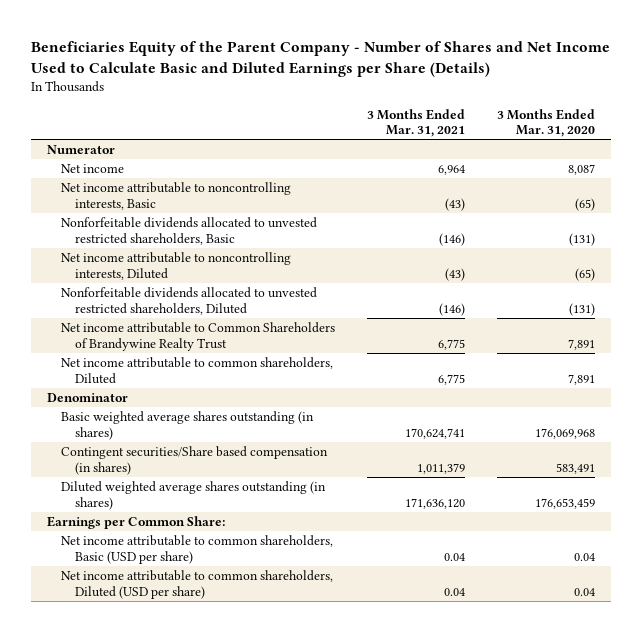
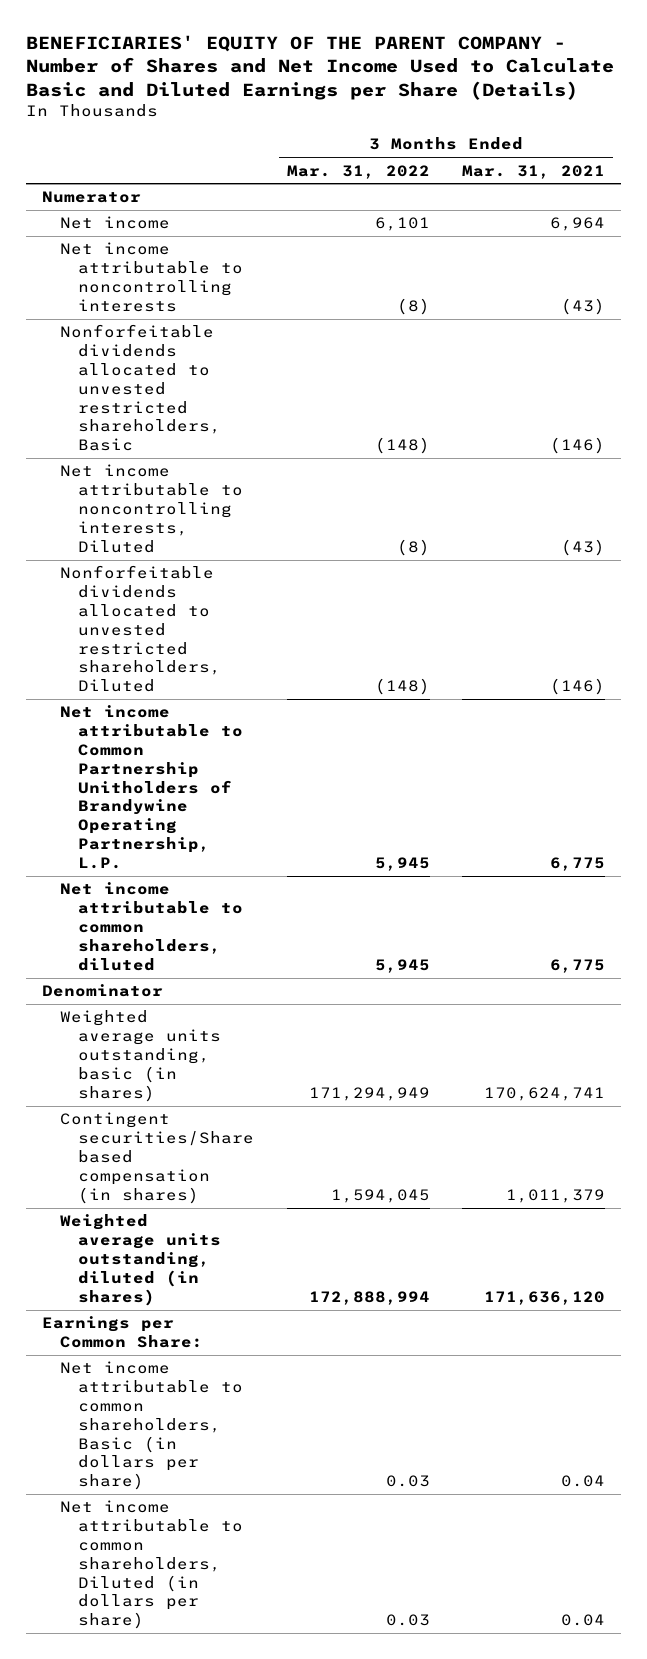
- Beneficiaries Equity of the Parent Company - Number of Shares and Net Income Used to Calculate Basic and Diluted Earnings per Share (Details)
+ BENEFICIARIES' EQUITY OF THE PARENT COMPANY - Number of Shares and Net Income Used to Calculate Basic and Diluted Earnings per Share (Details)
- | 3 Months Ended Mar. 31, 2021 | 3 Months Ended Mar. 31, 2020
+ | 3 Months Ended Mar. 31, 2022 | 3 Months Ended Mar. 31, 2021
- Net income attributable to noncontrolling interests, Basic | (43) | (65)
+ Net income attributable to noncontrolling interests | (8) | (43)
- Net income attributable to Common Shareholders of Brandywine Realty Trust | 6,775 | 7,891
- Net income attributable to common shareholders, Diluted | 6,775 | 7,891
+ Net income attributable to Common Partnership Unitholders of Brandywine Operating Partnership, L.P. | 5,945 | 6,775
+ Net income attributable to common shareholders, diluted | 5,945 | 6,775
- Basic weighted average shares outstanding (in shares) | 170,624,741 | 176,069,968
+ Weighted average units outstanding, basic (in shares) | 171,294,949 | 170,624,741
- Diluted weighted average shares outstanding (in shares) | 171,636,120 | 176,653,459
+ Weighted average units outstanding, diluted (in shares) | 172,888,994 | 171,636,120
- Net income attributable to common shareholders, Basic (USD per share) | 0.04 | 0.04
- Net income attributable to common shareholders, Diluted (USD per share) | 0.04 | 0.04
+ Net income attributable to common shareholders, Basic (in dollars per share) | 0.03 | 0.04
+ Net income attributable to common shareholders, Diluted (in dollars per share) | 0.03 | 0.04

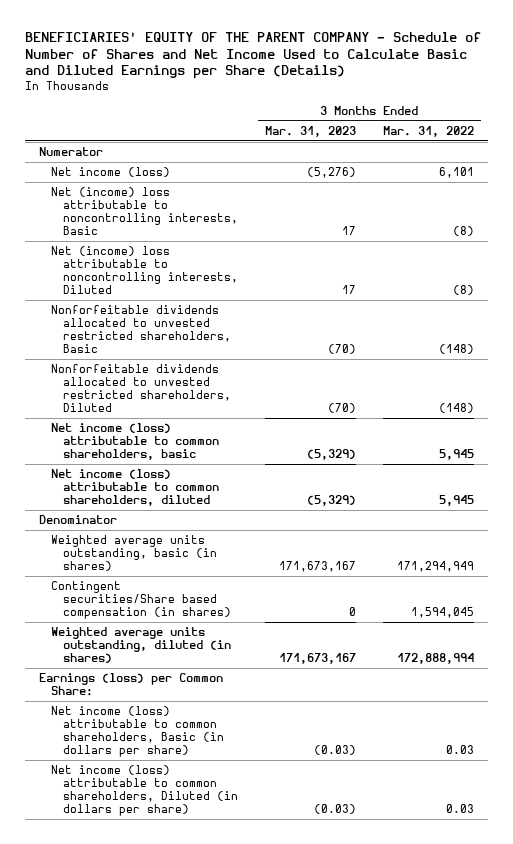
- BENEFICIARIES' EQUITY OF THE PARENT COMPANY - Number of Shares and Net Income Used to Calculate Basic and Diluted Earnings per Share (Details)
+ BENEFICIARIES' EQUITY OF THE PARENT COMPANY - Schedule of Number of Shares and Net Income Used to Calculate Basic and Diluted Earnings per Share (Details)
- | 3 Months Ended Mar. 31, 2022 | 3 Months Ended Mar. 31, 2021
+ | 3 Months Ended Mar. 31, 2023 | 3 Months Ended Mar. 31, 2022
- Net income | 6,101 | 6,964
- Net income attributable to noncontrolling interests | (8) | (43)
+ Net income (loss) | (5,276) | 6,101
+ Net (income) loss attributable to noncontrolling interests, Basic | 17 | (8)
+ Net (income) loss attributable to noncontrolling interests, Diluted | 17 | (8)
- Net income attributable to noncontrolling interests, Diluted | (8) | (43)
- Net income attributable to Common Partnership Unitholders of Brandywine Operating Partnership, L.P. | 5,945 | 6,775
- Net income attributable to common shareholders, diluted | 5,945 | 6,775
+ Net income (loss) attributable to common shareholders, basic | (5,329) | 5,945
+ Net income (loss) attributable to common shareholders, diluted | (5,329) | 5,945
- Earnings per Common Share:
- Net income attributable to common shareholders, Basic (in dollars per share) | 0.03 | 0.04
- Net income attributable to common shareholders, Diluted (in dollars per share) | 0.03 | 0.04
+ Earnings (loss) per Common Share:
+ Net income (loss) attributable to common shareholders, Basic (in dollars per share) | (0.03) | 0.03
+ Net income (loss) attributable to common shareholders, Diluted (in dollars per share) | (0.03) | 0.03

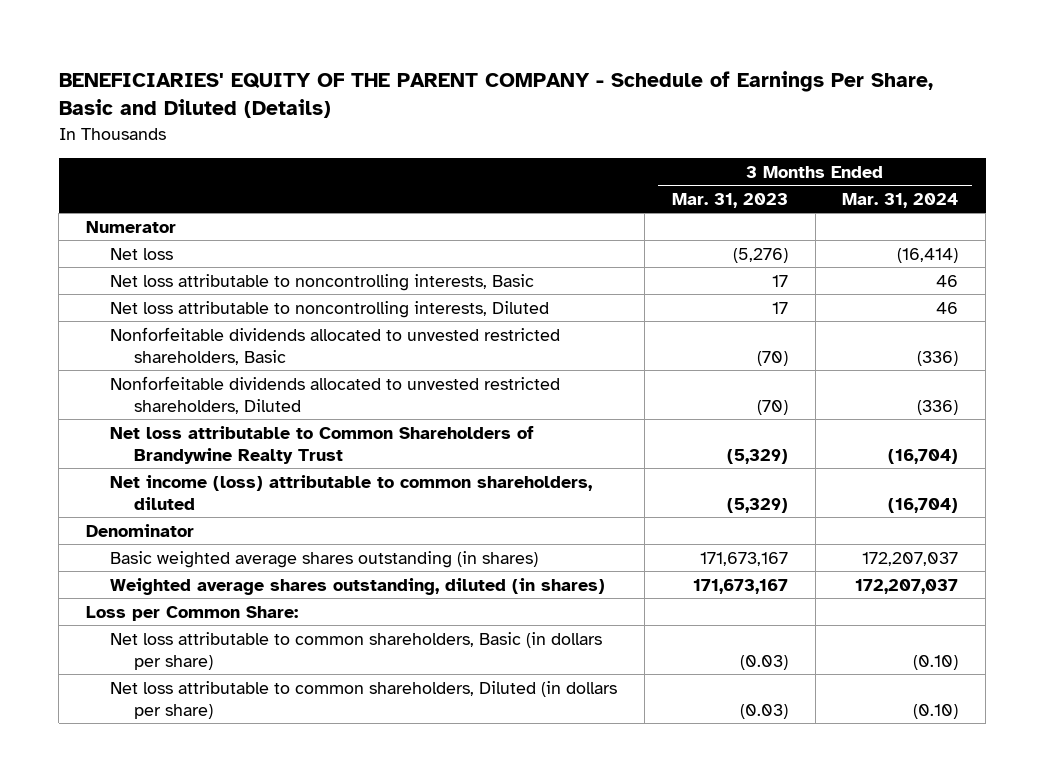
- BENEFICIARIES' EQUITY OF THE PARENT COMPANY - Schedule of Number of Shares and Net Income Used to Calculate Basic and Diluted Earnings per Share (Details)
+ BENEFICIARIES' EQUITY OF THE PARENT COMPANY - Schedule of Earnings Per Share, Basic and Diluted (Details)
- | 3 Months Ended Mar. 31, 2023 | 3 Months Ended Mar. 31, 2022
+ | 3 Months Ended Mar. 31, 2023 | 3 Months Ended Mar. 31, 2024
- Net income (loss) | (5,276) | 6,101
- Net (income) loss attributable to noncontrolling interests, Basic | 17 | (8)
- Net (income) loss attributable to noncontrolling interests, Diluted | 17 | (8)
+ Net loss | (5,276) | (16,414)
+ Net loss attributable to noncontrolling interests, Basic | 17 | 46
+ Net loss attributable to noncontrolling interests, Diluted | 17 | 46
- Net income (loss) attributable to common shareholders, basic | (5,329) | 5,945
+ Net loss attributable to Common Shareholders of Brandywine Realty Trust | (5,329) | (16,704)
- Weighted average units outstanding, basic (in shares) | 171,673,167 | 171,294,949
- Contingent securities/Share based compensation (in shares) | 0 | 1,594,045
- Weighted average units outstanding, diluted (in shares) | 171,673,167 | 172,888,994
- Earnings (loss) per Common Share:
- Net income (loss) attributable to common shareholders, Basic (in dollars per share) | (0.03) | 0.03
- Net income (loss) attributable to common shareholders, Diluted (in dollars per share) | (0.03) | 0.03
+ Basic weighted average shares outstanding (in shares) | 171,673,167 | 172,207,037
+ Weighted average shares outstanding, diluted (in shares) | 171,673,167 | 172,207,037
+ Loss per Common Share:
+ Net loss attributable to common shareholders, Basic (in dollars per share) | (0.03) | (0.10)
+ Net loss attributable to common shareholders, Diluted (in dollars per share) | (0.03) | (0.10)

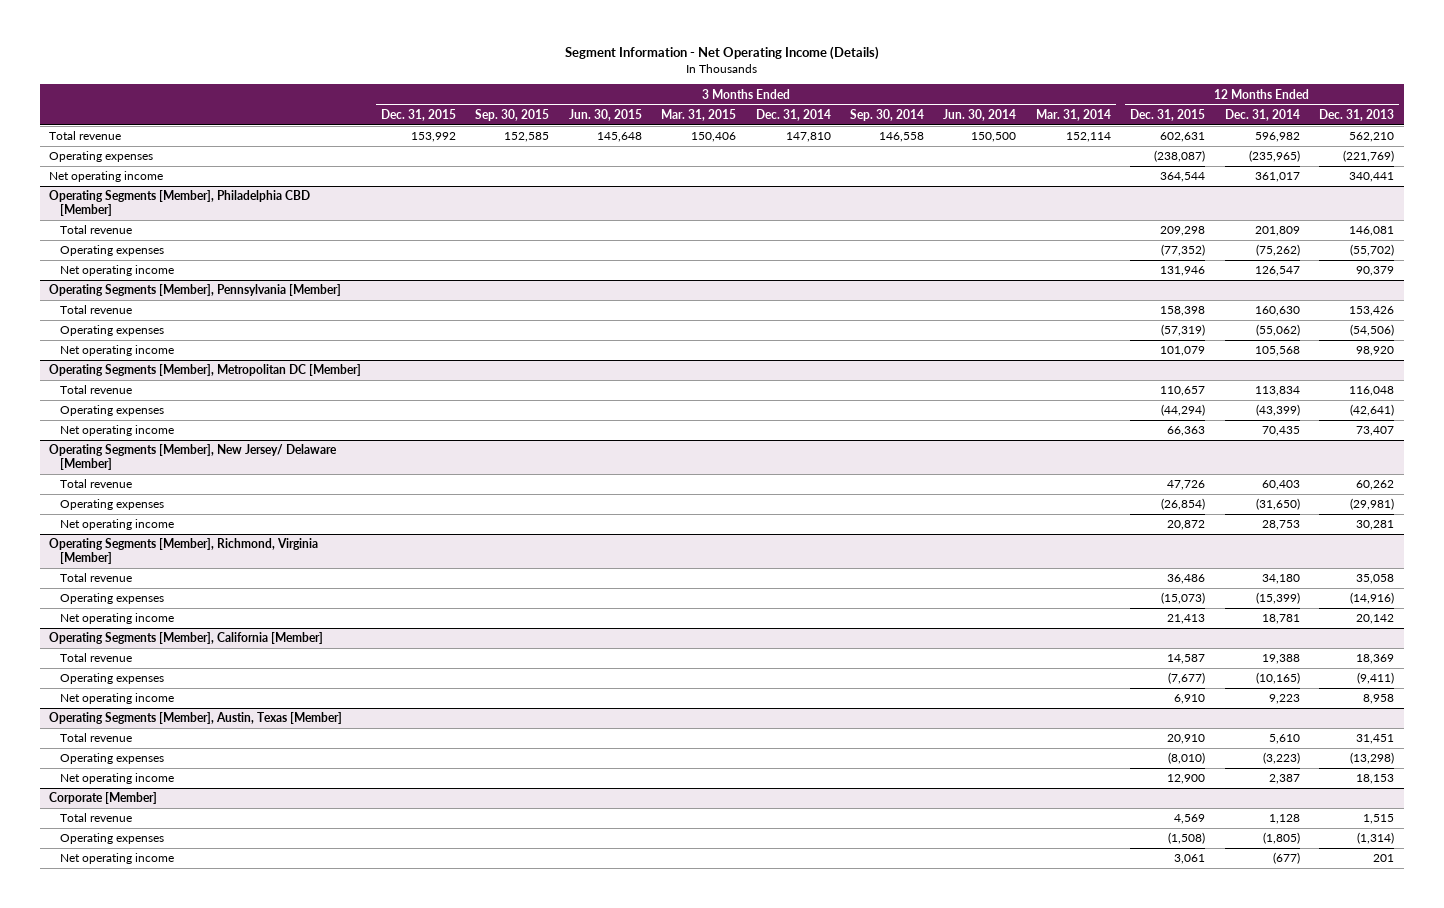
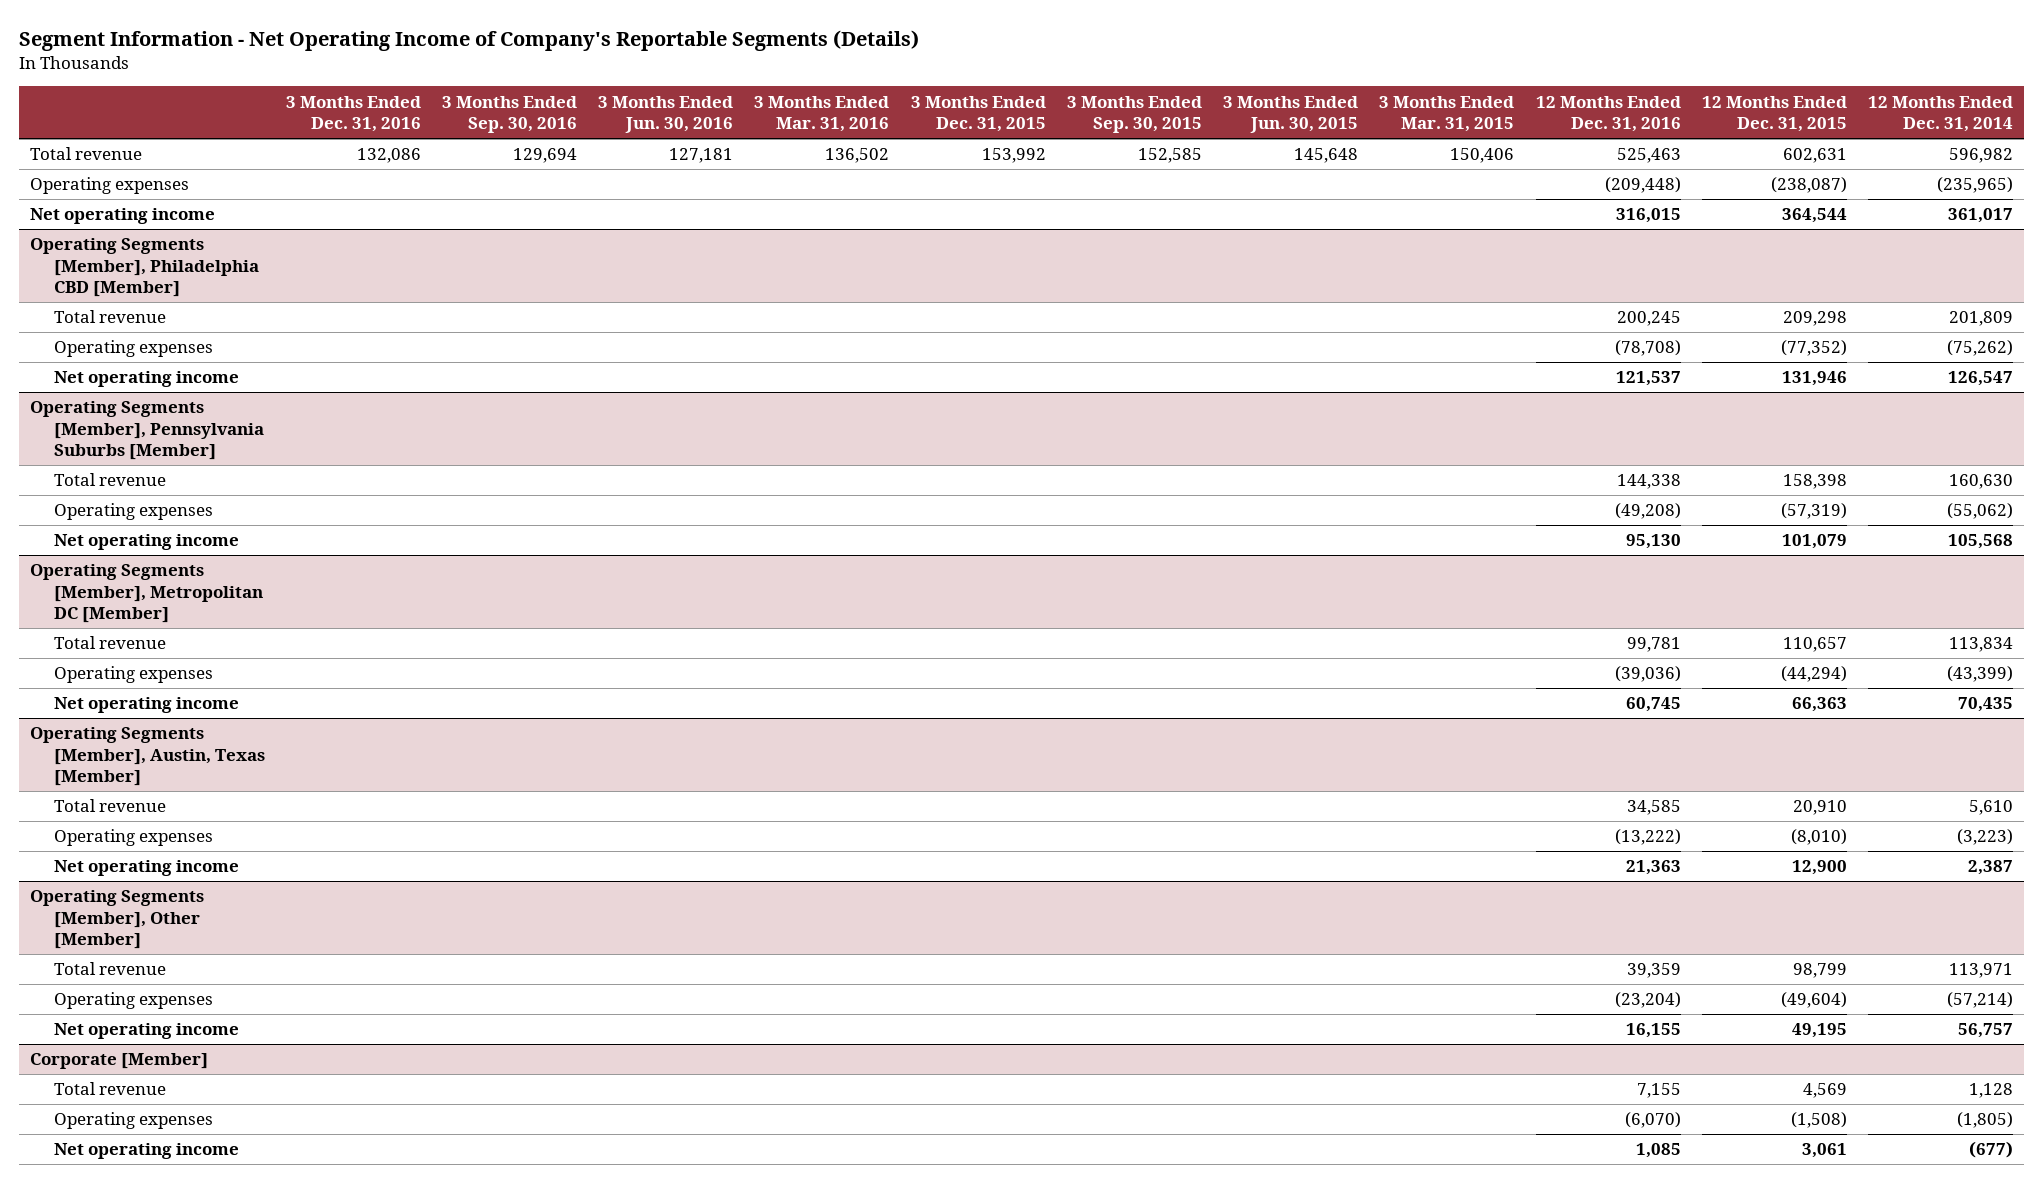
- Segment Information - Net Operating Income (Details)
+ Segment Information - Net Operating Income of Company's Reportable Segments (Details)
- | 3 Months Ended Dec. 31, 2015 | 3 Months Ended Sep. 30, 2015 | 3 Months Ended Jun. 30, 2015 | 3 Months Ended Mar. 31, 2015 | 3 Months Ended Dec. 31, 2014 | 3 Months Ended Sep. 30, 2014 | 3 Months Ended Jun. 30, 2014 | 3 Months Ended Mar. 31, 2014 | 12 Months Ended Dec. 31, 2015 | 12 Months Ended Dec. 31, 2014 | 12 Months Ended Dec. 31, 2013
+ | 3 Months Ended Dec. 31, 2016 | 3 Months Ended Sep. 30, 2016 | 3 Months Ended Jun. 30, 2016 | 3 Months Ended Mar. 31, 2016 | 3 Months Ended Dec. 31, 2015 | 3 Months Ended Sep. 30, 2015 | 3 Months Ended Jun. 30, 2015 | 3 Months Ended Mar. 31, 2015 | 12 Months Ended Dec. 31, 2016 | 12 Months Ended Dec. 31, 2015 | 12 Months Ended Dec. 31, 2014
- Operating Segments [Member], Pennsylvania [Member]
+ Operating Segments [Member], Pennsylvania Suburbs [Member]
- Operating Segments [Member], New Jersey/ Delaware [Member]
- Total revenue | | | | | | | | | 47,726 | 60,403 | 60,262
- Operating expenses | | | | | | | | | (26,854) | (31,650) | (29,981)
- Net operating income | | | | | | | | | 20,872 | 28,753 | 30,281
- Operating Segments [Member], Richmond, Virginia [Member]
- Total revenue | | | | | | | | | 36,486 | 34,180 | 35,058
- Operating expenses | | | | | | | | | (15,073) | (15,399) | (14,916)
- Net operating income | | | | | | | | | 21,413 | 18,781 | 20,142
- Operating Segments [Member], California [Member]
- Total revenue | | | | | | | | | 14,587 | 19,388 | 18,369
- Operating expenses | | | | | | | | | (7,677) | (10,165) | (9,411)
- Net operating income | | | | | | | | | 6,910 | 9,223 | 8,958
+ Operating Segments [Member], Other [Member]
+ Total revenue | | | | | | | | | 39,359 | 98,799 | 113,971
+ Operating expenses | | | | | | | | | (23,204) | (49,604) | (57,214)
+ Net operating income | | | | | | | | | 16,155 | 49,195 | 56,757

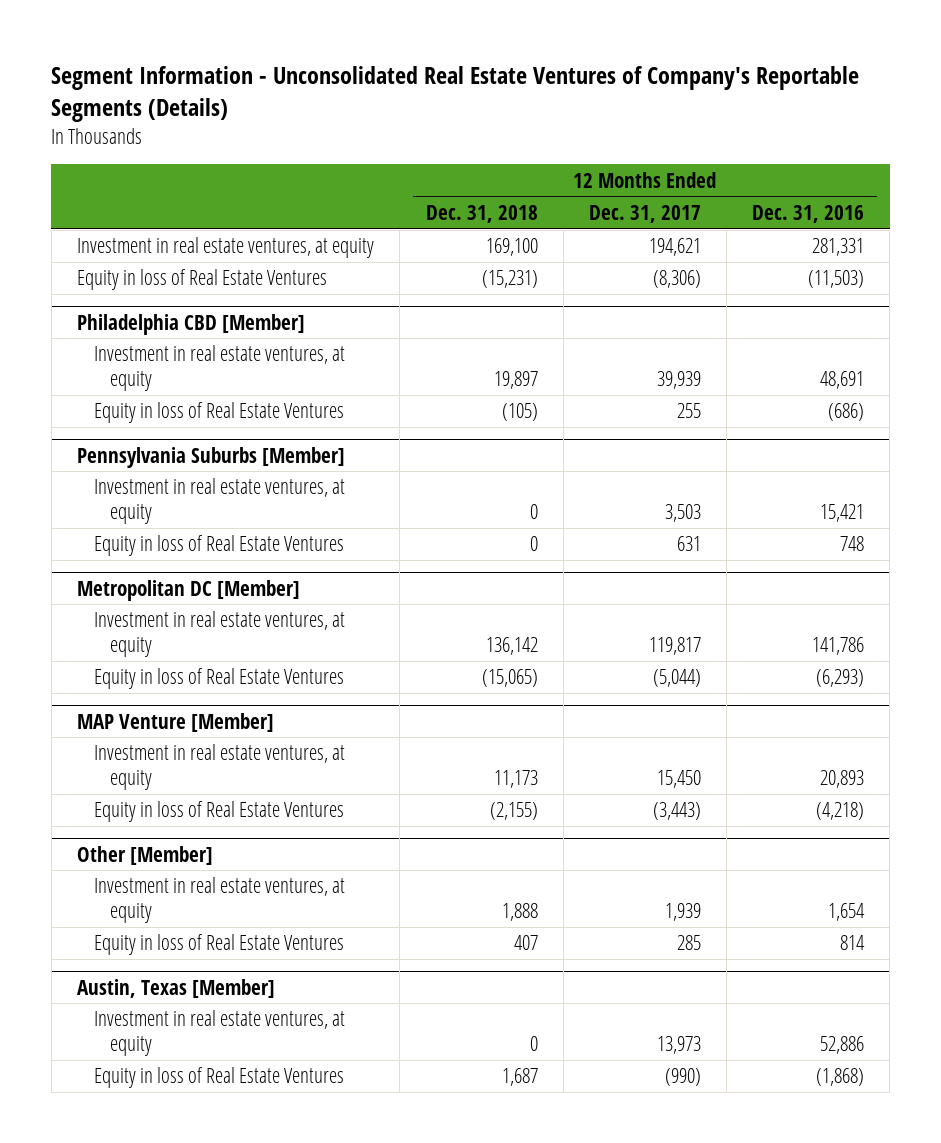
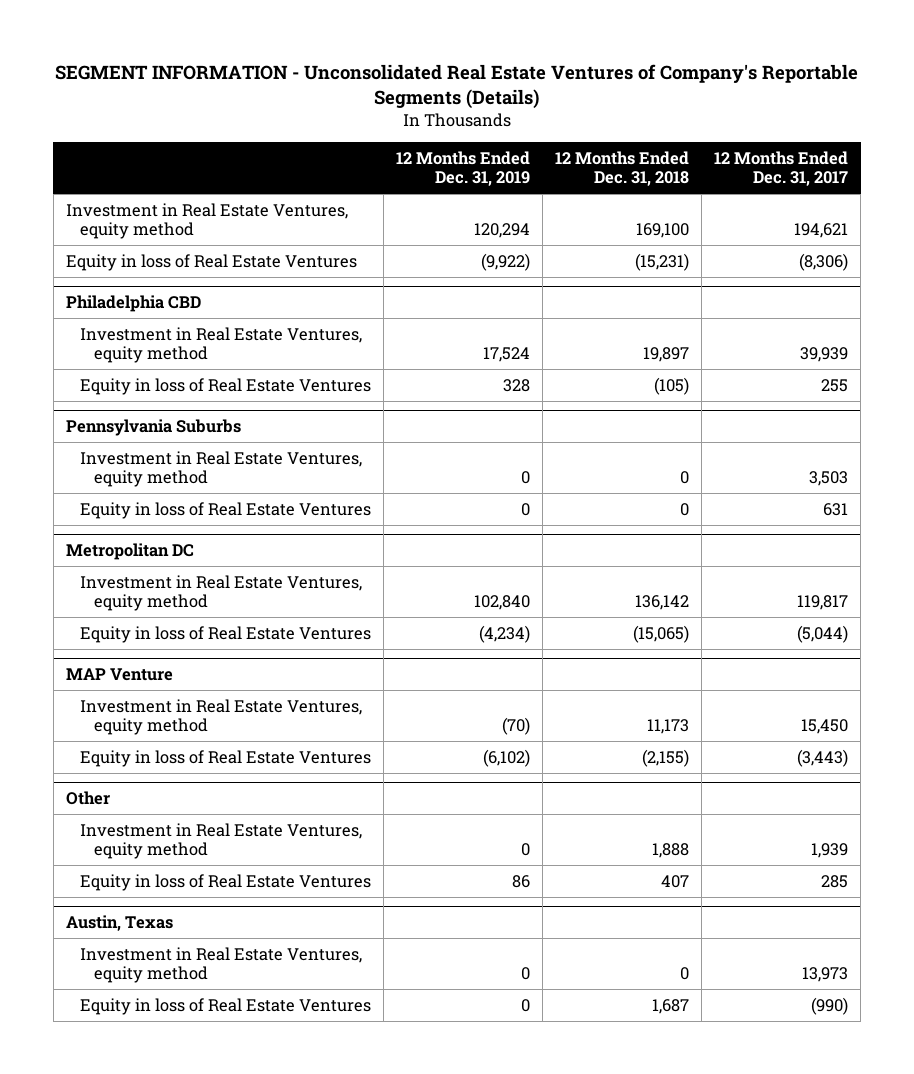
- Segment Information - Unconsolidated Real Estate Ventures of Company's Reportable Segments (Details)
+ SEGMENT INFORMATION - Unconsolidated Real Estate Ventures of Company's Reportable Segments (Details)
- | 12 Months Ended Dec. 31, 2018 | 12 Months Ended Dec. 31, 2017 | 12 Months Ended Dec. 31, 2016
+ | 12 Months Ended Dec. 31, 2019 | 12 Months Ended Dec. 31, 2018 | 12 Months Ended Dec. 31, 2017
- Investment in real estate ventures, at equity | 169,100 | 194,621 | 281,331
+ Investment in Real Estate Ventures, equity method | 120,294 | 169,100 | 194,621
- Philadelphia CBD [Member]
- Investment in real estate ventures, at equity | 19,897 | 39,939 | 48,691
+ Philadelphia CBD
+ Investment in Real Estate Ventures, equity method | 17,524 | 19,897 | 39,939
- Pennsylvania Suburbs [Member]
- Investment in real estate ventures, at equity | 0 | 3,503 | 15,421
+ Pennsylvania Suburbs
+ Investment in Real Estate Ventures, equity method | 0 | 0 | 3,503
- Metropolitan DC [Member]
- Investment in real estate ventures, at equity | 136,142 | 119,817 | 141,786
+ Metropolitan DC
+ Investment in Real Estate Ventures, equity method | 102,840 | 136,142 | 119,817
- MAP Venture [Member]
- Investment in real estate ventures, at equity | 11,173 | 15,450 | 20,893
+ MAP Venture
+ Investment in Real Estate Ventures, equity method | (70) | 11,173 | 15,450
- Other [Member]
- Investment in real estate ventures, at equity | 1,888 | 1,939 | 1,654
+ Other
+ Investment in Real Estate Ventures, equity method | 0 | 1,888 | 1,939
- Austin, Texas [Member]
- Investment in real estate ventures, at equity | 0 | 13,973 | 52,886
+ Austin, Texas
+ Investment in Real Estate Ventures, equity method | 0 | 0 | 13,973

